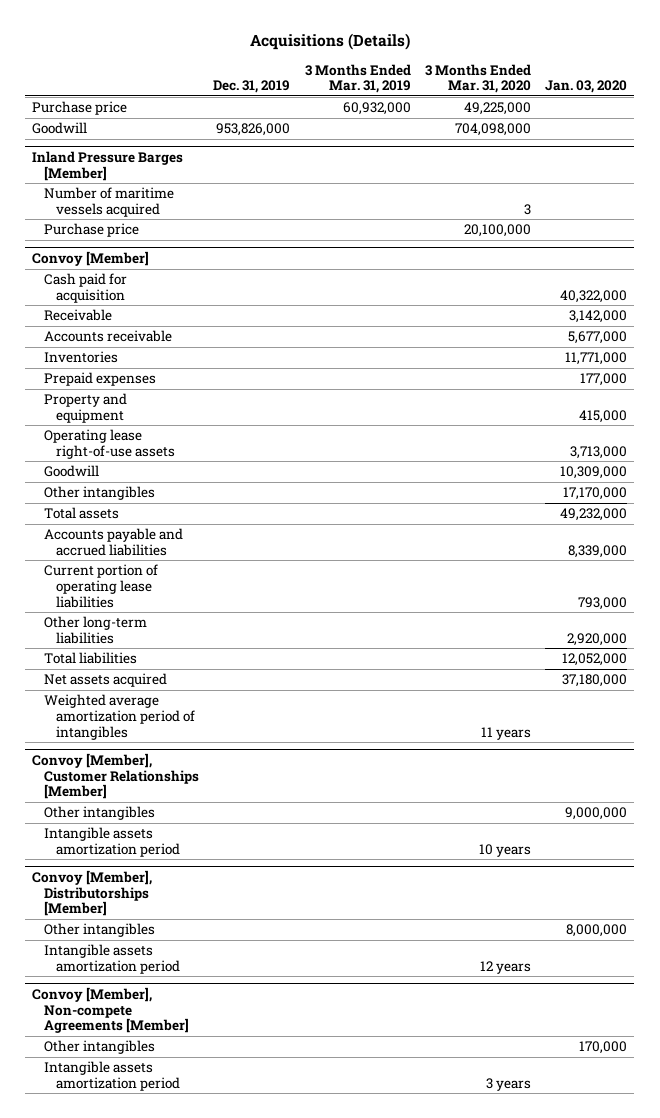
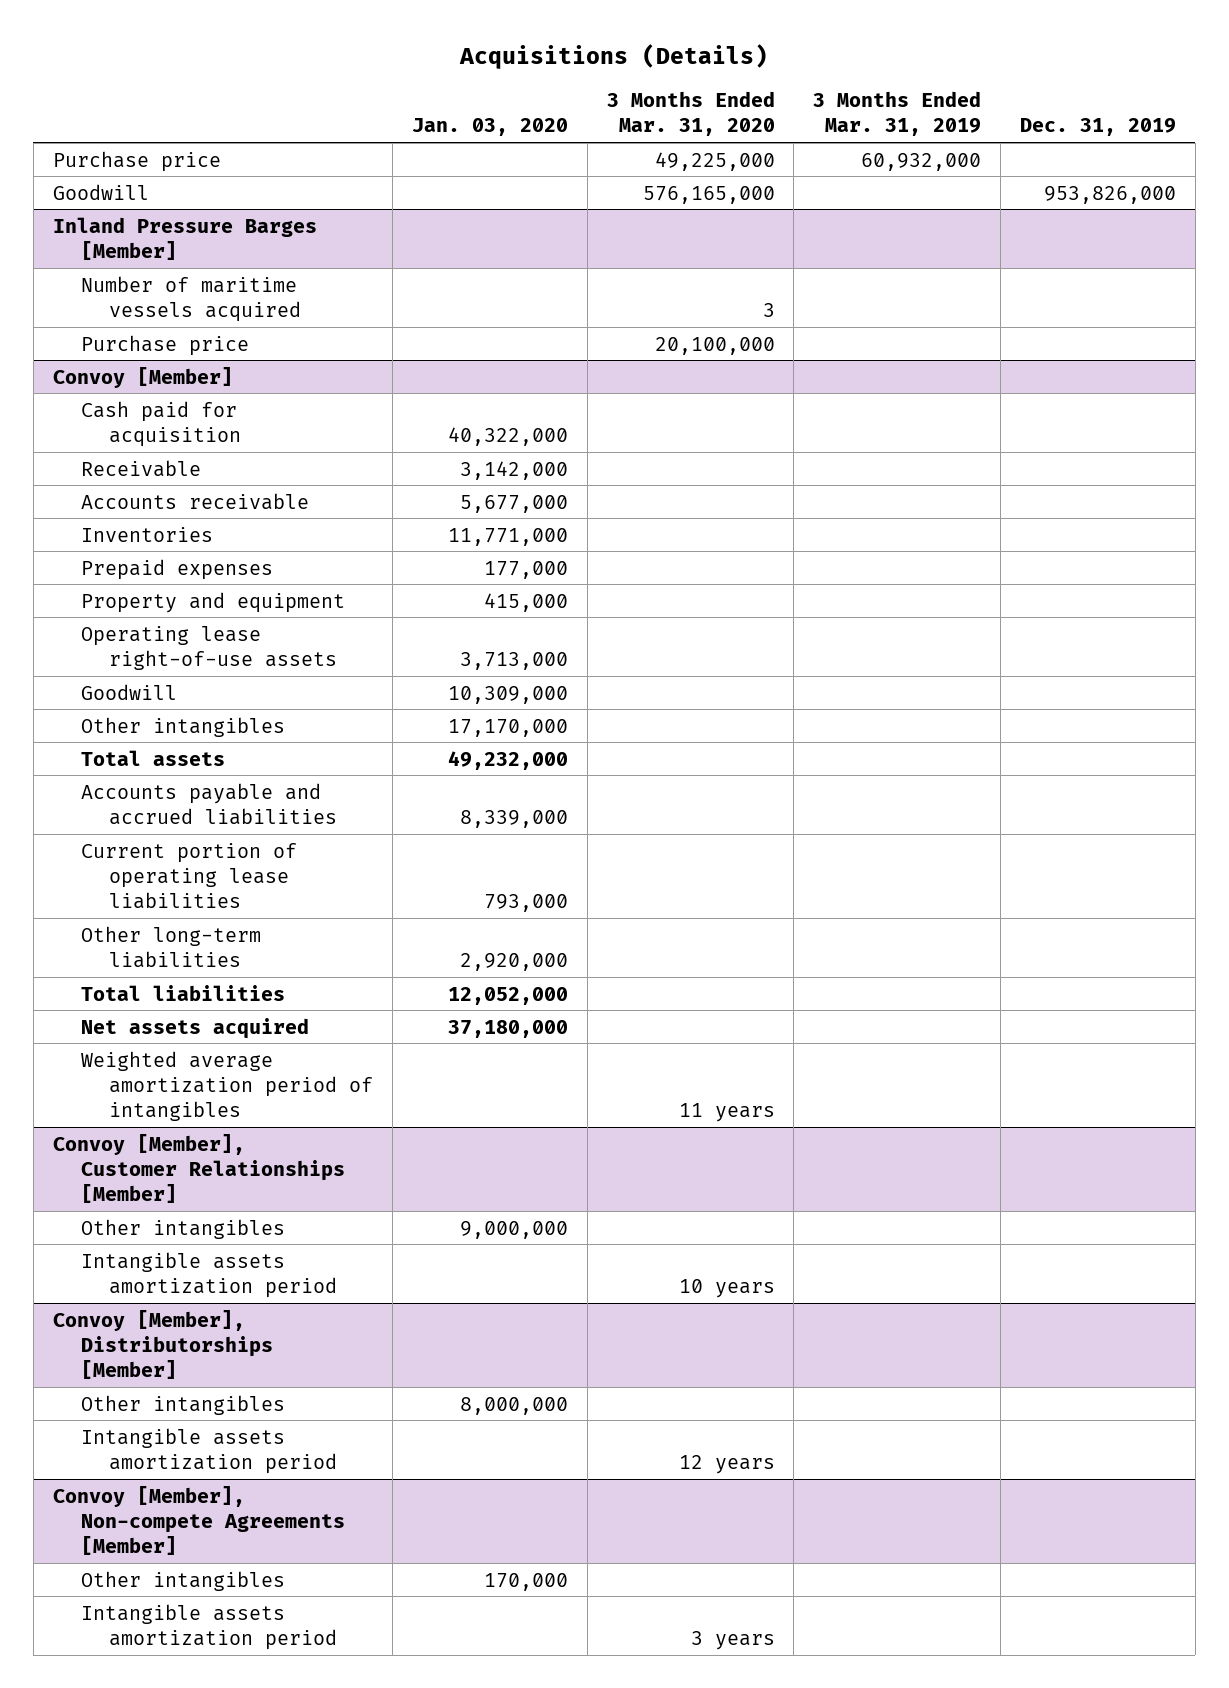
- | Dec. 31, 2019 | 3 Months Ended Mar. 31, 2019 | 3 Months Ended Mar. 31, 2020 | Jan. 03, 2020
+ | Jan. 03, 2020 | 3 Months Ended Mar. 31, 2020 | 3 Months Ended Mar. 31, 2019 | Dec. 31, 2019
- Goodwill | 953,826,000 | | 704,098,000 |
+ Goodwill | | 576,165,000 | | 953,826,000

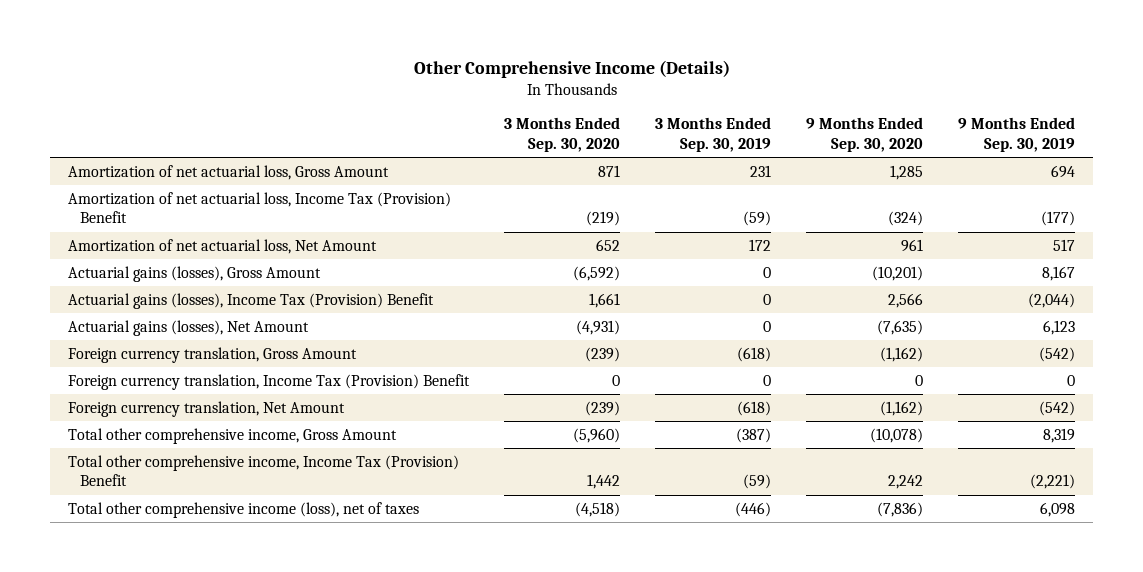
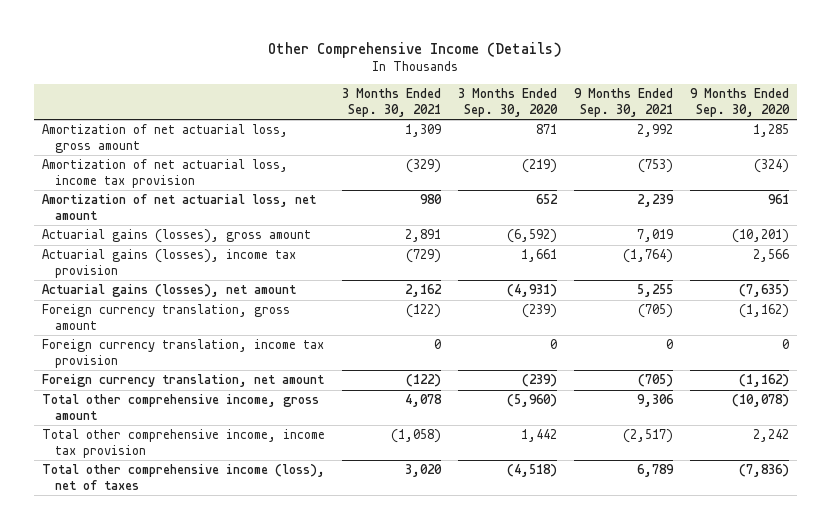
- | 3 Months Ended Sep. 30, 2020 | 3 Months Ended Sep. 30, 2019 | 9 Months Ended Sep. 30, 2020 | 9 Months Ended Sep. 30, 2019
+ | 3 Months Ended Sep. 30, 2021 | 3 Months Ended Sep. 30, 2020 | 9 Months Ended Sep. 30, 2021 | 9 Months Ended Sep. 30, 2020
- Amortization of net actuarial loss, Gross Amount | 871 | 231 | 1,285 | 694
- Amortization of net actuarial loss, Income Tax (Provision) Benefit | (219) | (59) | (324) | (177)
- Amortization of net actuarial loss, Net Amount | 652 | 172 | 961 | 517
- Actuarial gains (losses), Gross Amount | (6,592) | 0 | (10,201) | 8,167
- Actuarial gains (losses), Income Tax (Provision) Benefit | 1,661 | 0 | 2,566 | (2,044)
- Actuarial gains (losses), Net Amount | (4,931) | 0 | (7,635) | 6,123
- Foreign currency translation, Gross Amount | (239) | (618) | (1,162) | (542)
- Foreign currency translation, Income Tax (Provision) Benefit | 0 | 0 | 0 | 0
- Foreign currency translation, Net Amount | (239) | (618) | (1,162) | (542)
- Total other comprehensive income, Gross Amount | (5,960) | (387) | (10,078) | 8,319
- Total other comprehensive income, Income Tax (Provision) Benefit | 1,442 | (59) | 2,242 | (2,221)
+ Amortization of net actuarial loss, gross amount | 1,309 | 871 | 2,992 | 1,285
+ Amortization of net actuarial loss, income tax provision | (329) | (219) | (753) | (324)
+ Amortization of net actuarial loss, net amount | 980 | 652 | 2,239 | 961
+ Actuarial gains (losses), gross amount | 2,891 | (6,592) | 7,019 | (10,201)
+ Actuarial gains (losses), income tax provision | (729) | 1,661 | (1,764) | 2,566
+ Actuarial gains (losses), net amount | 2,162 | (4,931) | 5,255 | (7,635)
+ Foreign currency translation, gross amount | (122) | (239) | (705) | (1,162)
+ Foreign currency translation, income tax provision | 0 | 0 | 0 | 0
+ Foreign currency translation, net amount | (122) | (239) | (705) | (1,162)
+ Total other comprehensive income, gross amount | 4,078 | (5,960) | 9,306 | (10,078)
+ Total other comprehensive income, income tax provision | (1,058) | 1,442 | (2,517) | 2,242

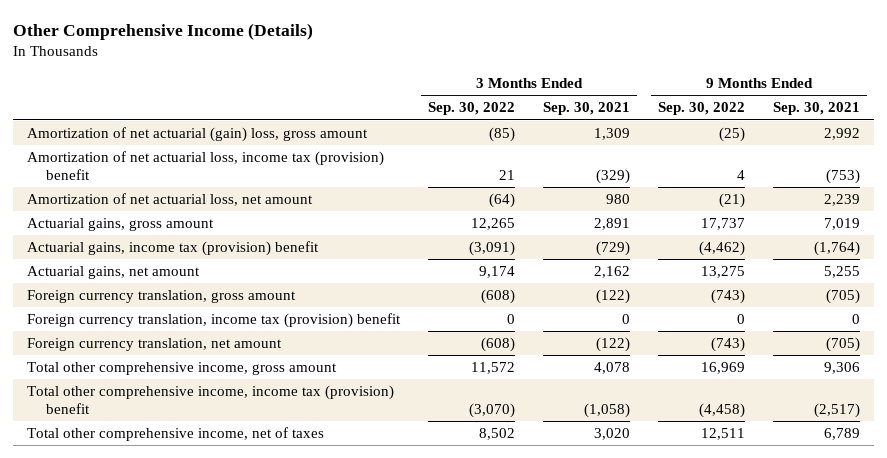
- | 3 Months Ended Sep. 30, 2021 | 3 Months Ended Sep. 30, 2020 | 9 Months Ended Sep. 30, 2021 | 9 Months Ended Sep. 30, 2020
+ | 3 Months Ended Sep. 30, 2022 | 3 Months Ended Sep. 30, 2021 | 9 Months Ended Sep. 30, 2022 | 9 Months Ended Sep. 30, 2021
- Amortization of net actuarial loss, gross amount | 1,309 | 871 | 2,992 | 1,285
- Amortization of net actuarial loss, income tax provision | (329) | (219) | (753) | (324)
+ Amortization of net actuarial (gain) loss, gross amount | (85) | 1,309 | (25) | 2,992
+ Amortization of net actuarial loss, income tax (provision) benefit | 21 | (329) | 4 | (753)
- Actuarial gains (losses), gross amount | 2,891 | (6,592) | 7,019 | (10,201)
- Actuarial gains (losses), income tax provision | (729) | 1,661 | (1,764) | 2,566
- Actuarial gains (losses), net amount | 2,162 | (4,931) | 5,255 | (7,635)
+ Actuarial gains, gross amount | 12,265 | 2,891 | 17,737 | 7,019
+ Actuarial gains, income tax (provision) benefit | (3,091) | (729) | (4,462) | (1,764)
+ Actuarial gains, net amount | 9,174 | 2,162 | 13,275 | 5,255
- Foreign currency translation, income tax provision | 0 | 0 | 0 | 0
+ Foreign currency translation, income tax (provision) benefit | 0 | 0 | 0 | 0
- Total other comprehensive income, income tax provision | (1,058) | 1,442 | (2,517) | 2,242
- Total other comprehensive income (loss), net of taxes | 3,020 | (4,518) | 6,789 | (7,836)
+ Total other comprehensive income, income tax (provision) benefit | (3,070) | (1,058) | (4,458) | (2,517)
+ Total other comprehensive income, net of taxes | 8,502 | 3,020 | 12,511 | 6,789

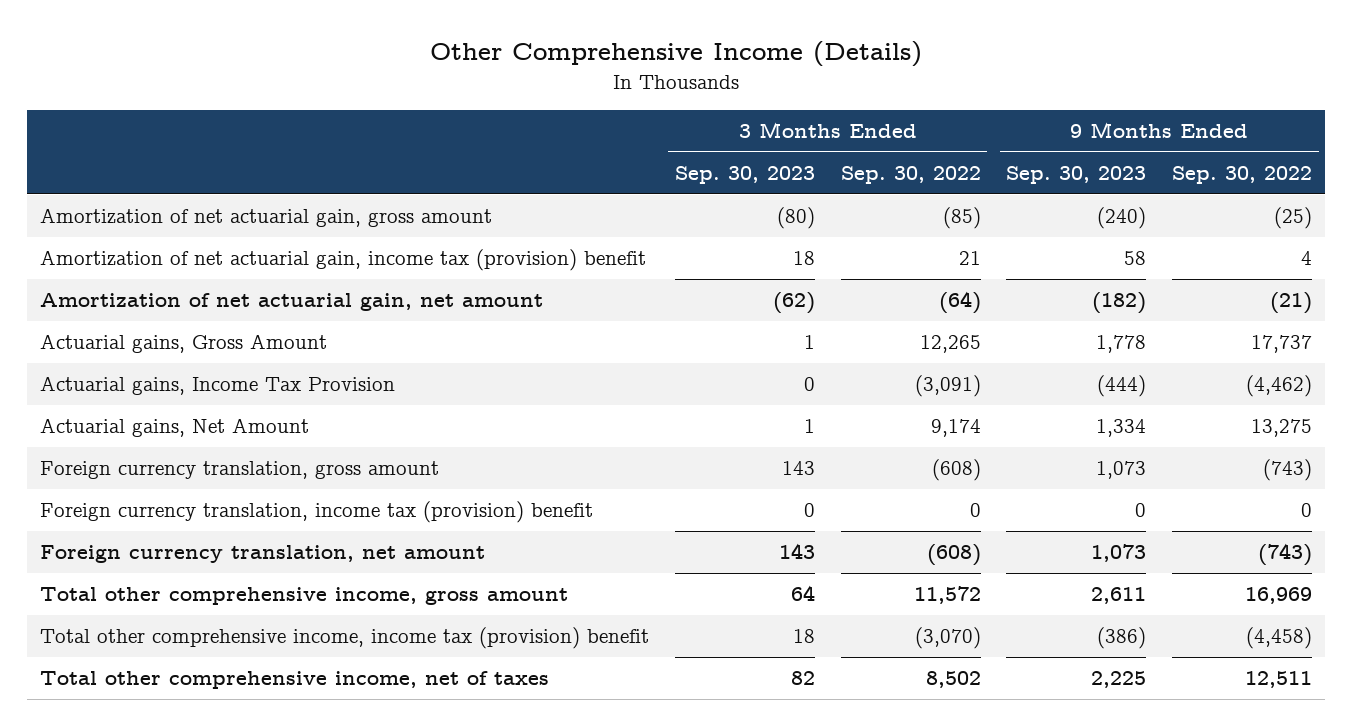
- | 3 Months Ended Sep. 30, 2022 | 3 Months Ended Sep. 30, 2021 | 9 Months Ended Sep. 30, 2022 | 9 Months Ended Sep. 30, 2021
+ | 3 Months Ended Sep. 30, 2023 | 3 Months Ended Sep. 30, 2022 | 9 Months Ended Sep. 30, 2023 | 9 Months Ended Sep. 30, 2022
- Amortization of net actuarial (gain) loss, gross amount | (85) | 1,309 | (25) | 2,992
- Amortization of net actuarial loss, income tax (provision) benefit | 21 | (329) | 4 | (753)
- Amortization of net actuarial loss, net amount | (64) | 980 | (21) | 2,239
- Actuarial gains, gross amount | 12,265 | 2,891 | 17,737 | 7,019
- Actuarial gains, income tax (provision) benefit | (3,091) | (729) | (4,462) | (1,764)
- Actuarial gains, net amount | 9,174 | 2,162 | 13,275 | 5,255
+ Amortization of net actuarial gain, gross amount | (80) | (85) | (240) | (25)
+ Amortization of net actuarial gain, income tax (provision) benefit | 18 | 21 | 58 | 4
+ Amortization of net actuarial gain, net amount | (62) | (64) | (182) | (21)
+ Actuarial gains, Gross Amount | 1 | 12,265 | 1,778 | 17,737
+ Actuarial gains, Income Tax Provision | 0 | (3,091) | (444) | (4,462)
+ Actuarial gains, Net Amount | 1 | 9,174 | 1,334 | 13,275

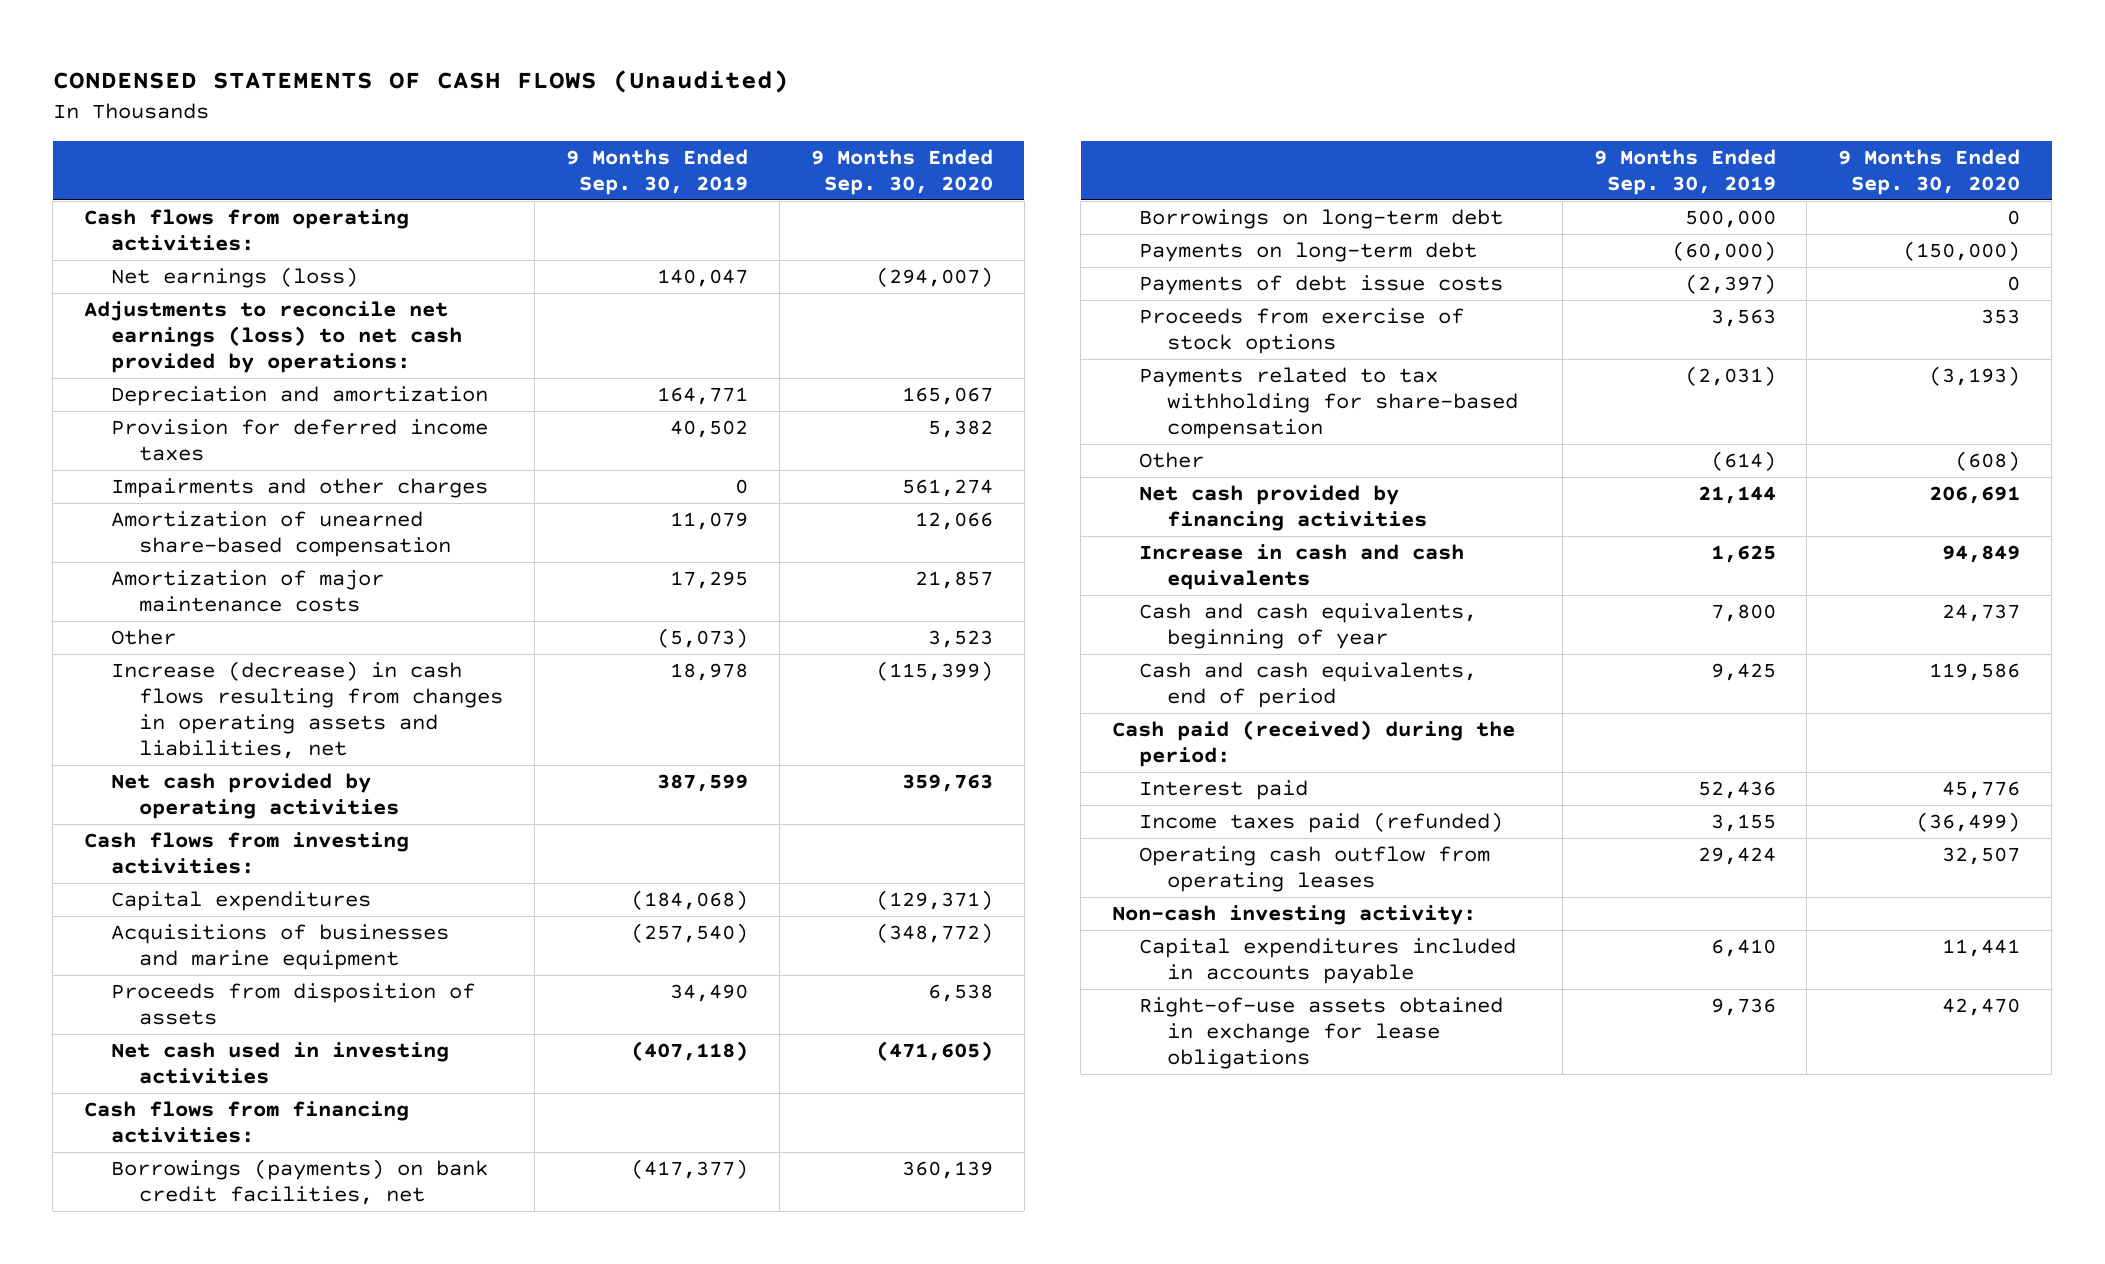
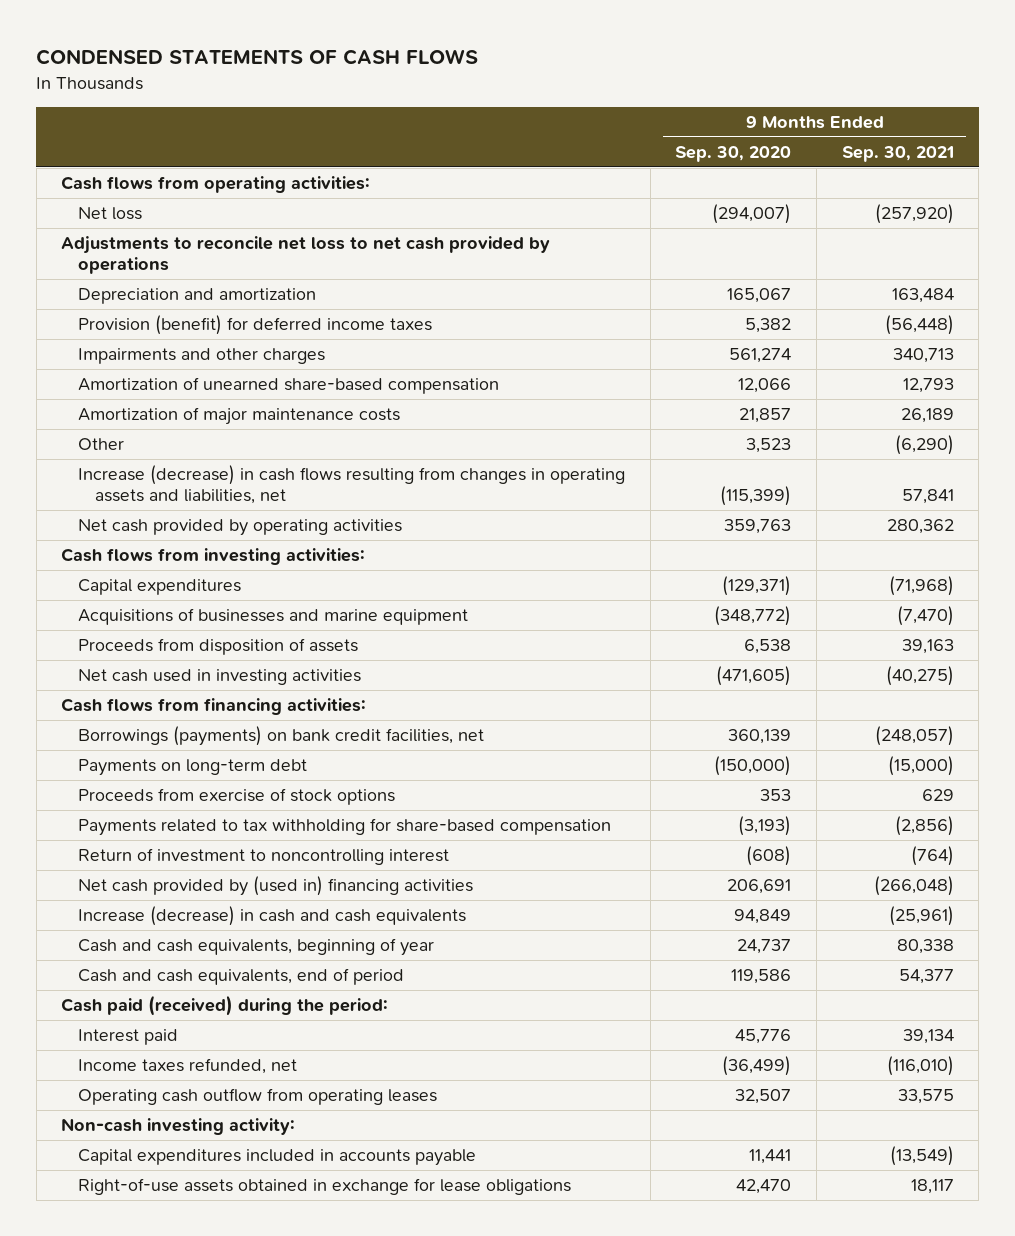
- CONDENSED STATEMENTS OF CASH FLOWS (Unaudited)
+ CONDENSED STATEMENTS OF CASH FLOWS
- | 9 Months Ended Sep. 30, 2019 | 9 Months Ended Sep. 30, 2020
+ | 9 Months Ended Sep. 30, 2020 | 9 Months Ended Sep. 30, 2021
- Net earnings (loss) | 140,047 | (294,007)
- Adjustments to reconcile net earnings (loss) to net cash provided by operations:
+ Net loss | (294,007) | (257,920)
+ Adjustments to reconcile net loss to net cash provided by operations
- Provision for deferred income taxes | 40,502 | 5,382
+ Provision (benefit) for deferred income taxes | 5,382 | (56,448)
- Borrowings on long-term debt | 500,000 | 0
- Payments of debt issue costs | (2,397) | 0
- Other | (614) | (608)
- Net cash provided by financing activities | 21,144 | 206,691
- Increase in cash and cash equivalents | 1,625 | 94,849
+ Return of investment to noncontrolling interest | (608) | (764)
+ Net cash provided by (used in) financing activities | 206,691 | (266,048)
+ Increase (decrease) in cash and cash equivalents | 94,849 | (25,961)
- Income taxes paid (refunded) | 3,155 | (36,499)
+ Income taxes refunded, net | (36,499) | (116,010)

